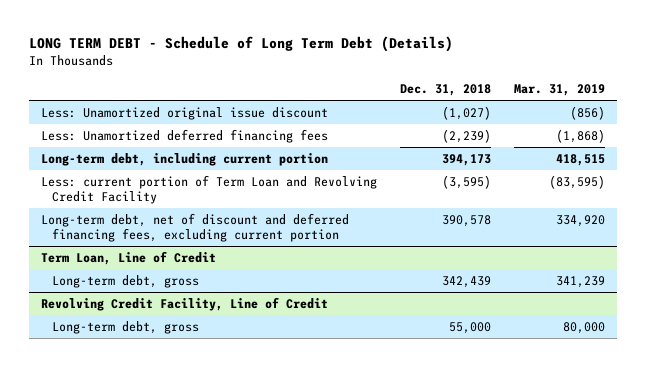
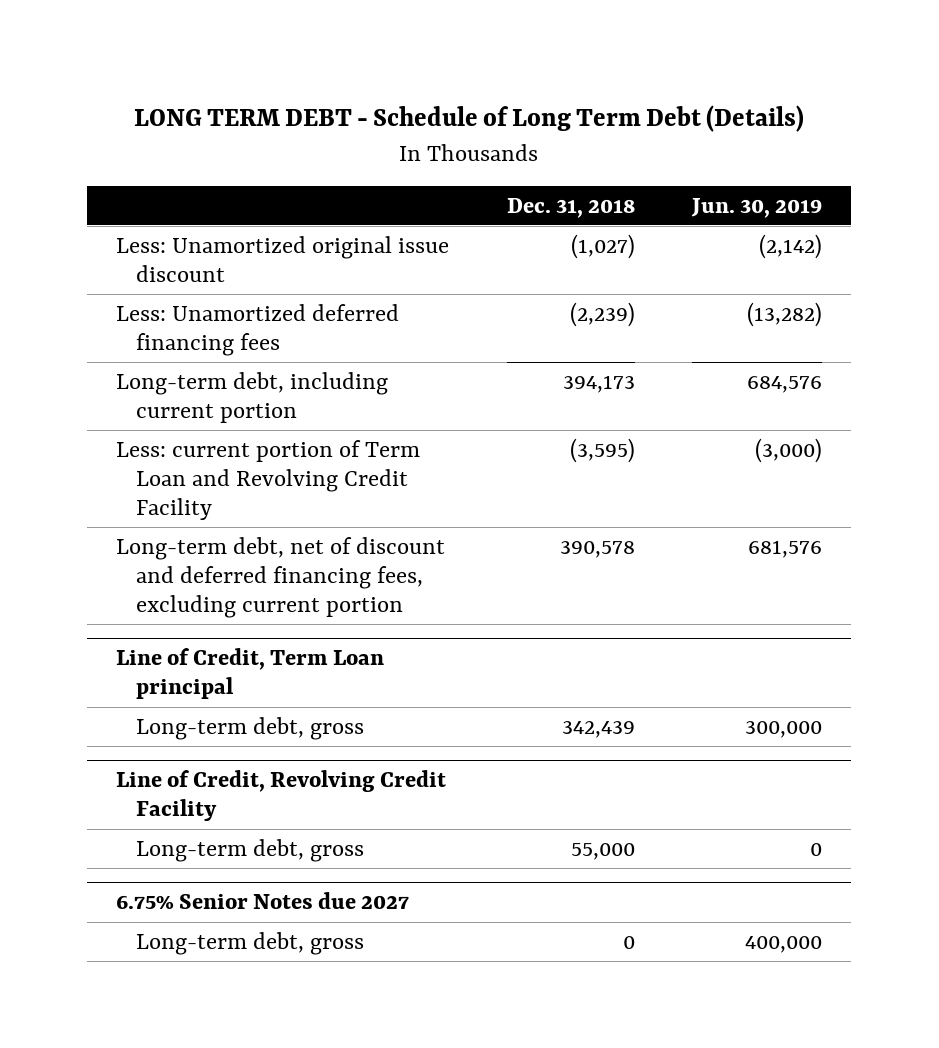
- | Dec. 31, 2018 | Mar. 31, 2019
+ | Dec. 31, 2018 | Jun. 30, 2019
- Term Loan, Line of Credit
+ Line of Credit, Term Loan principal
- Revolving Credit Facility, Line of Credit
+ Line of Credit, Revolving Credit Facility
+ 6.75% Senior Notes due 2027
+ Long-term debt, gross | 0 | 400,000

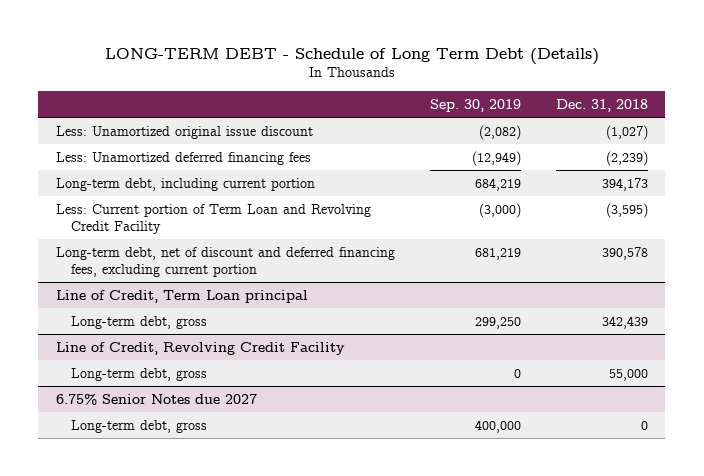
- LONG TERM DEBT - Schedule of Long Term Debt (Details)
+ LONG-TERM DEBT - Schedule of Long Term Debt (Details)
- | Dec. 31, 2018 | Jun. 30, 2019
+ | Sep. 30, 2019 | Dec. 31, 2018
- Less: current portion of Term Loan and Revolving Credit Facility | (3,595) | (3,000)
+ Less: Current portion of Term Loan and Revolving Credit Facility | (3,000) | (3,595)

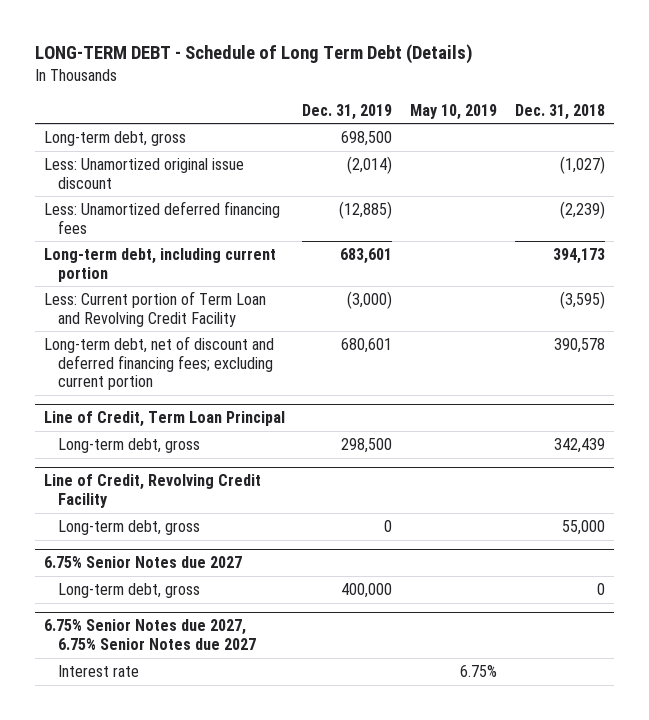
- | Sep. 30, 2019 | Dec. 31, 2018
+ | Dec. 31, 2019 | May 10, 2019 | Dec. 31, 2018
+ Long-term debt, gross | 698,500 | |
- Long-term debt, net of discount and deferred financing fees, excluding current portion | 681,219 | 390,578
- Line of Credit, Term Loan principal
+ Long-term debt, net of discount and deferred financing fees; excluding current portion | 680,601 | | 390,578
+ Line of Credit, Term Loan Principal
+ 6.75% Senior Notes due 2027, 6.75% Senior Notes due 2027
+ Interest rate | | 6.75% |

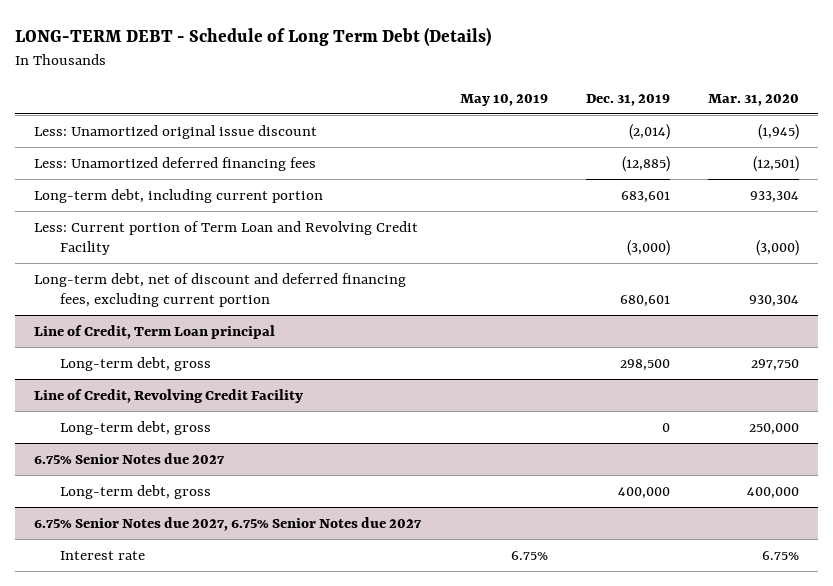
- | Dec. 31, 2019 | May 10, 2019 | Dec. 31, 2018
+ | May 10, 2019 | Dec. 31, 2019 | Mar. 31, 2020
- Long-term debt, gross | 698,500 | |
- Long-term debt, net of discount and deferred financing fees; excluding current portion | 680,601 | | 390,578
- Line of Credit, Term Loan Principal
+ Long-term debt, net of discount and deferred financing fees, excluding current portion | | 680,601 | 930,304
+ Line of Credit, Term Loan principal

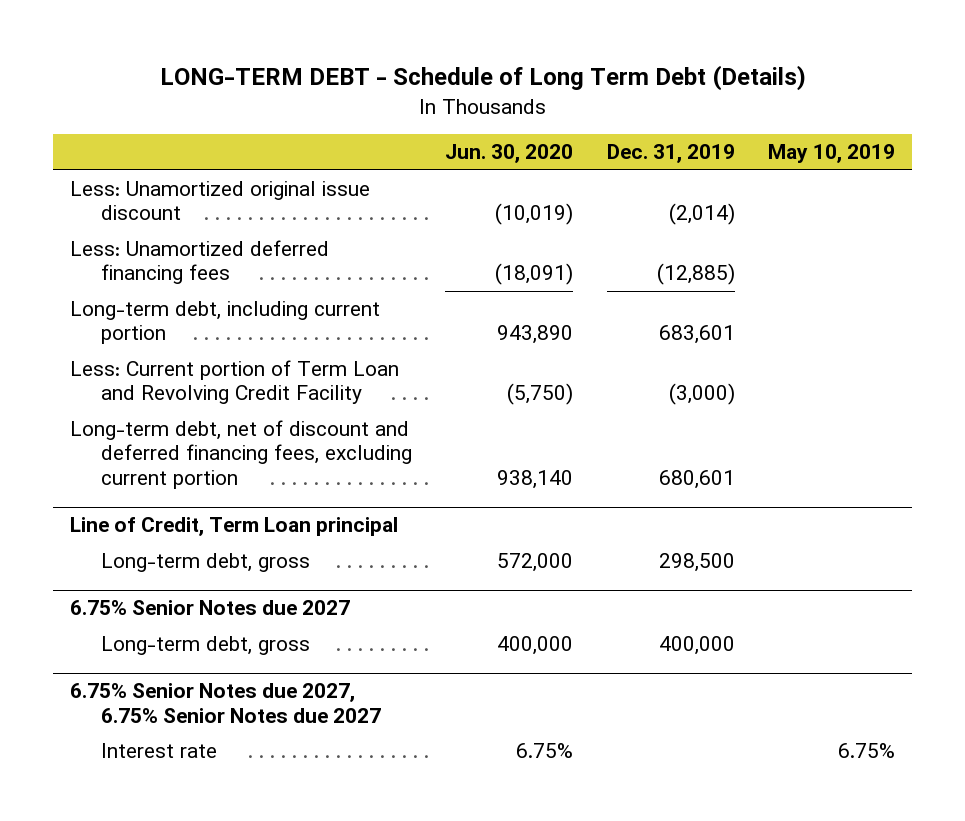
- | May 10, 2019 | Dec. 31, 2019 | Mar. 31, 2020
+ | Jun. 30, 2020 | Dec. 31, 2019 | May 10, 2019
- Line of Credit, Revolving Credit Facility
- Long-term debt, gross | | 0 | 250,000

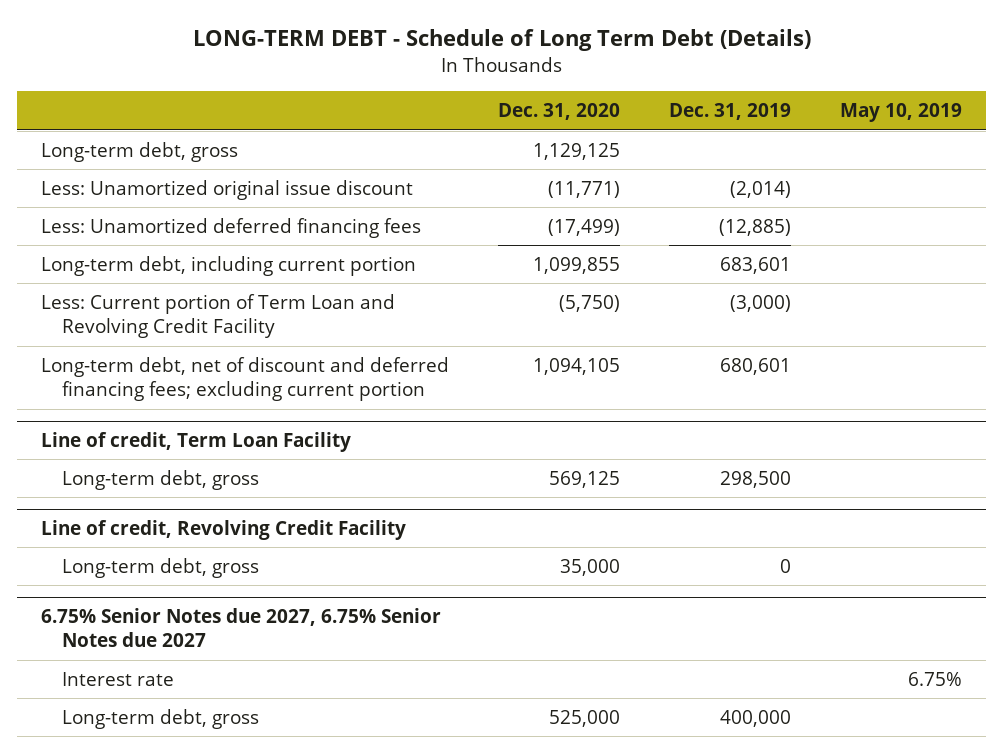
- | Jun. 30, 2020 | Dec. 31, 2019 | May 10, 2019
+ | Dec. 31, 2020 | Dec. 31, 2019 | May 10, 2019
+ Long-term debt, gross | 1,129,125 | |
- Long-term debt, net of discount and deferred financing fees, excluding current portion | 938,140 | 680,601 |
- Line of Credit, Term Loan principal
+ Long-term debt, net of discount and deferred financing fees; excluding current portion | 1,094,105 | 680,601 |
+ Line of credit, Term Loan Facility
- 6.75% Senior Notes due 2027
- Long-term debt, gross | 400,000 | 400,000 |
+ Line of credit, Revolving Credit Facility
+ Long-term debt, gross | 35,000 | 0 |
@ 6.75% Senior Notes due 2027, 6.75% Senior Notes due 2027
+ Long-term debt, gross | 525,000 | 400,000 |

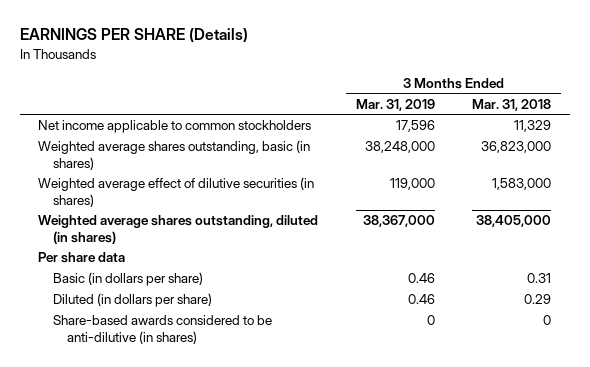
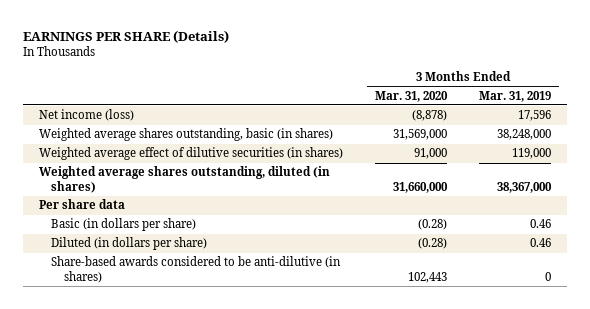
- | 3 Months Ended Mar. 31, 2019 | 3 Months Ended Mar. 31, 2018
+ | 3 Months Ended Mar. 31, 2020 | 3 Months Ended Mar. 31, 2019
- Net income applicable to common stockholders | 17,596 | 11,329
+ Net income (loss) | (8,878) | 17,596

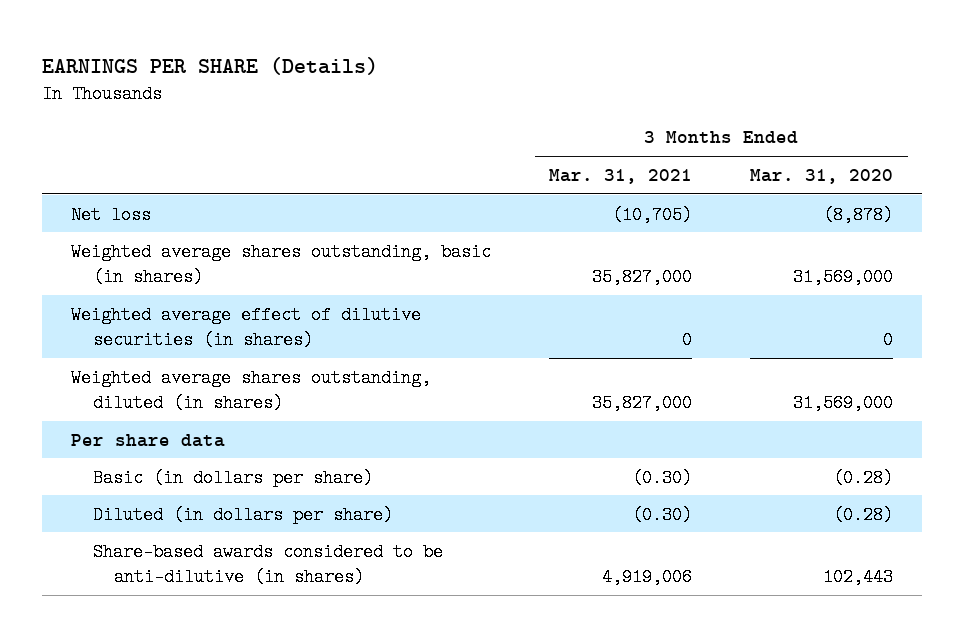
- | 3 Months Ended Mar. 31, 2020 | 3 Months Ended Mar. 31, 2019
+ | 3 Months Ended Mar. 31, 2021 | 3 Months Ended Mar. 31, 2020
- Net income (loss) | (8,878) | 17,596
+ Net loss | (10,705) | (8,878)
- Weighted average effect of dilutive securities (in shares) | 91,000 | 119,000
- Weighted average shares outstanding, diluted (in shares) | 31,660,000 | 38,367,000
+ Weighted average effect of dilutive securities (in shares) | 0 | 0
+ Weighted average shares outstanding, diluted (in shares) | 35,827,000 | 31,569,000

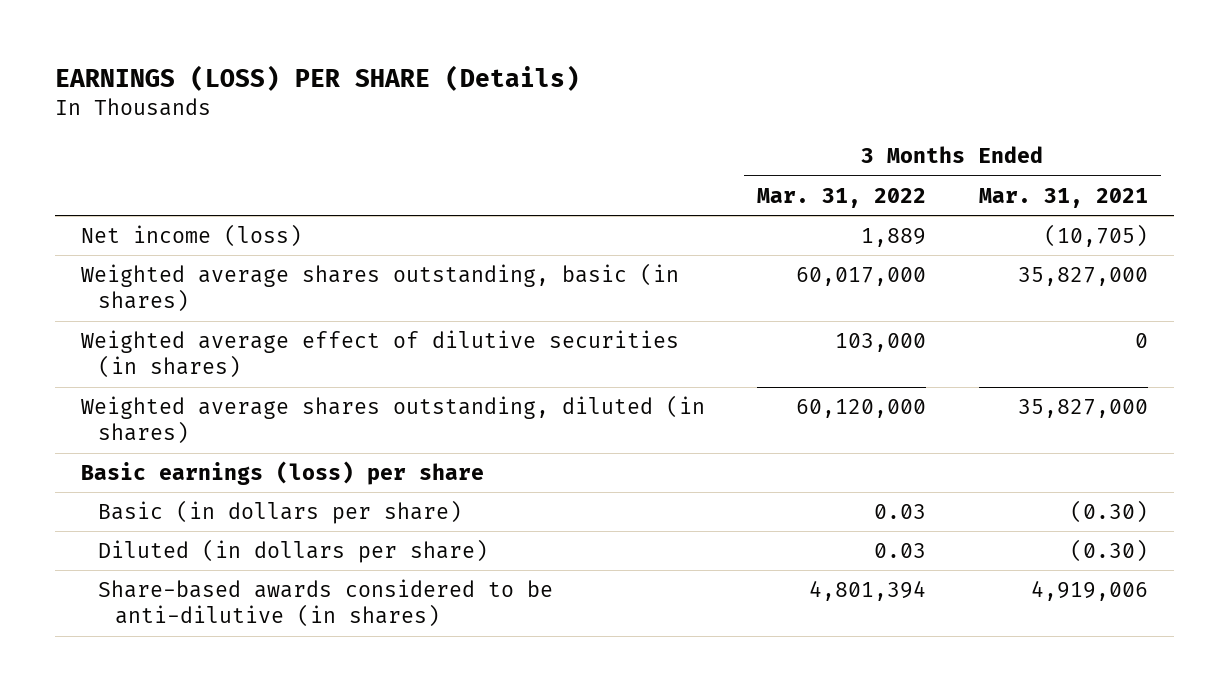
- EARNINGS PER SHARE (Details)
+ EARNINGS (LOSS) PER SHARE (Details)
- | 3 Months Ended Mar. 31, 2021 | 3 Months Ended Mar. 31, 2020
+ | 3 Months Ended Mar. 31, 2022 | 3 Months Ended Mar. 31, 2021
- Net loss | (10,705) | (8,878)
+ Net income (loss) | 1,889 | (10,705)
- Per share data
+ Basic earnings (loss) per share

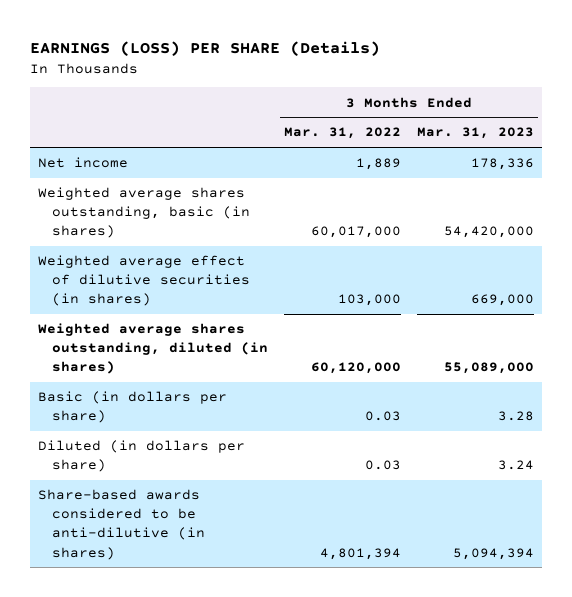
- | 3 Months Ended Mar. 31, 2022 | 3 Months Ended Mar. 31, 2021
+ | 3 Months Ended Mar. 31, 2022 | 3 Months Ended Mar. 31, 2023
- Net income (loss) | 1,889 | (10,705)
+ Net income | 1,889 | 178,336
- Basic earnings (loss) per share

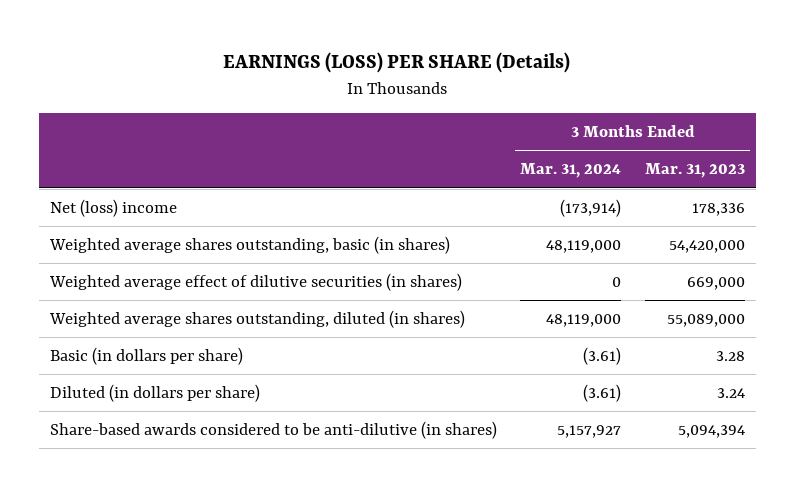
- | 3 Months Ended Mar. 31, 2022 | 3 Months Ended Mar. 31, 2023
+ | 3 Months Ended Mar. 31, 2024 | 3 Months Ended Mar. 31, 2023
- Net income | 1,889 | 178,336
+ Net (loss) income | (173,914) | 178,336

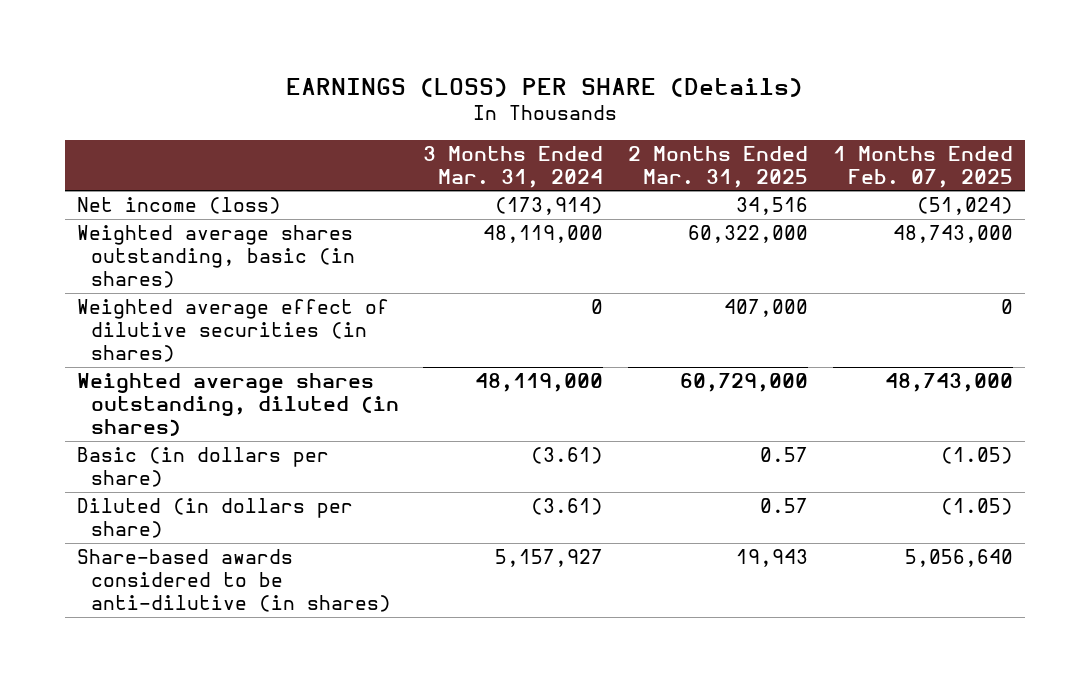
- | 3 Months Ended Mar. 31, 2024 | 3 Months Ended Mar. 31, 2023
+ | 3 Months Ended Mar. 31, 2024 | 2 Months Ended Mar. 31, 2025 | 1 Months Ended Feb. 07, 2025
- Net (loss) income | (173,914) | 178,336
+ Net income (loss) | (173,914) | 34,516 | (51,024)

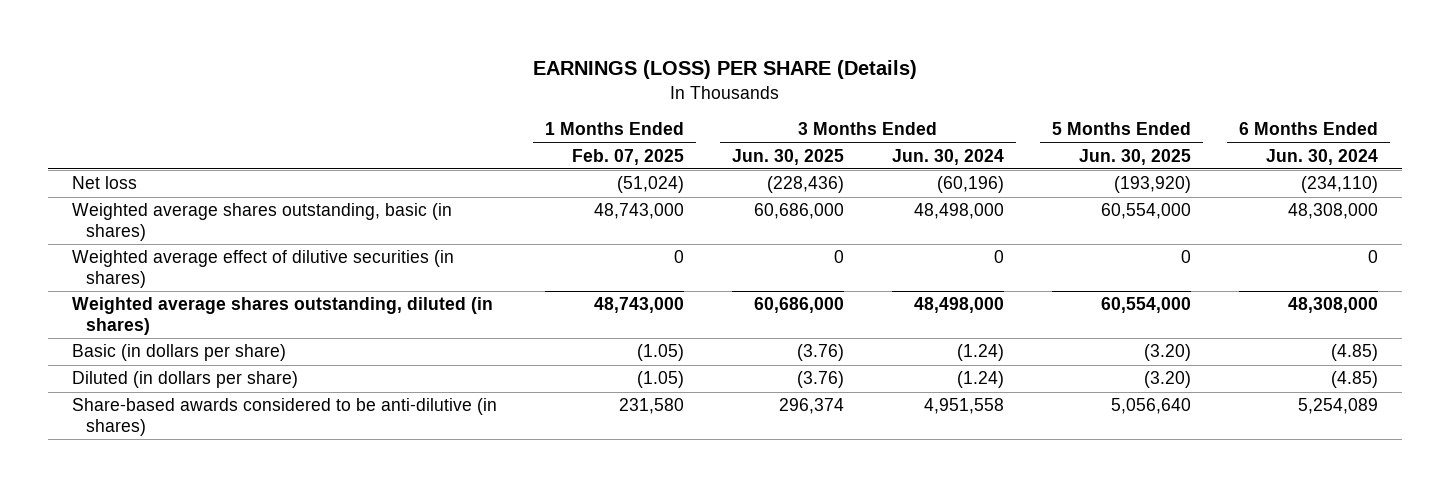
- | 3 Months Ended Mar. 31, 2024 | 2 Months Ended Mar. 31, 2025 | 1 Months Ended Feb. 07, 2025
+ | 1 Months Ended Feb. 07, 2025 | 3 Months Ended Jun. 30, 2025 | 3 Months Ended Jun. 30, 2024 | 5 Months Ended Jun. 30, 2025 | 6 Months Ended Jun. 30, 2024
- Net income (loss) | (173,914) | 34,516 | (51,024)
+ Net loss | (51,024) | (228,436) | (60,196) | (193,920) | (234,110)
- Share-based awards considered to be anti-dilutive (in shares) | 5,157,927 | 19,943 | 5,056,640
+ Share-based awards considered to be anti-dilutive (in shares) | 231,580 | 296,374 | 4,951,558 | 5,056,640 | 5,254,089

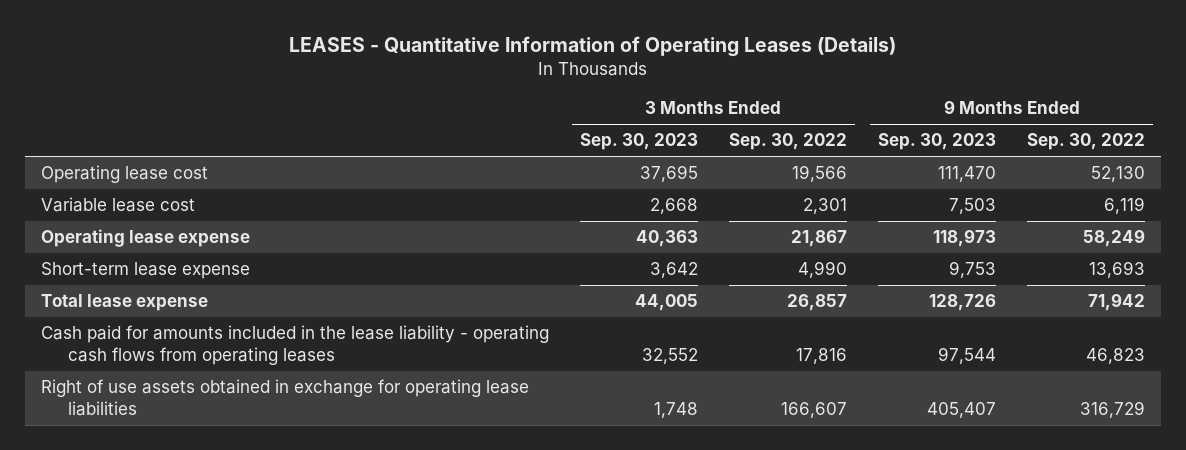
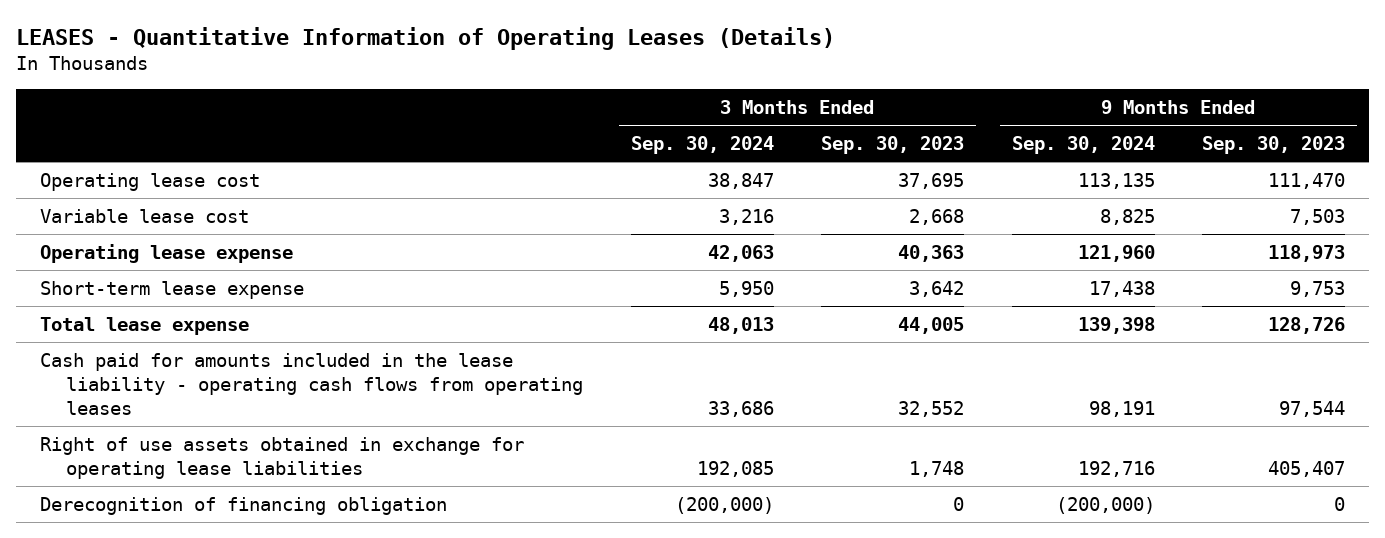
- | 3 Months Ended Sep. 30, 2023 | 3 Months Ended Sep. 30, 2022 | 9 Months Ended Sep. 30, 2023 | 9 Months Ended Sep. 30, 2022
+ | 3 Months Ended Sep. 30, 2024 | 3 Months Ended Sep. 30, 2023 | 9 Months Ended Sep. 30, 2024 | 9 Months Ended Sep. 30, 2023
+ Derecognition of financing obligation | (200,000) | 0 | (200,000) | 0

